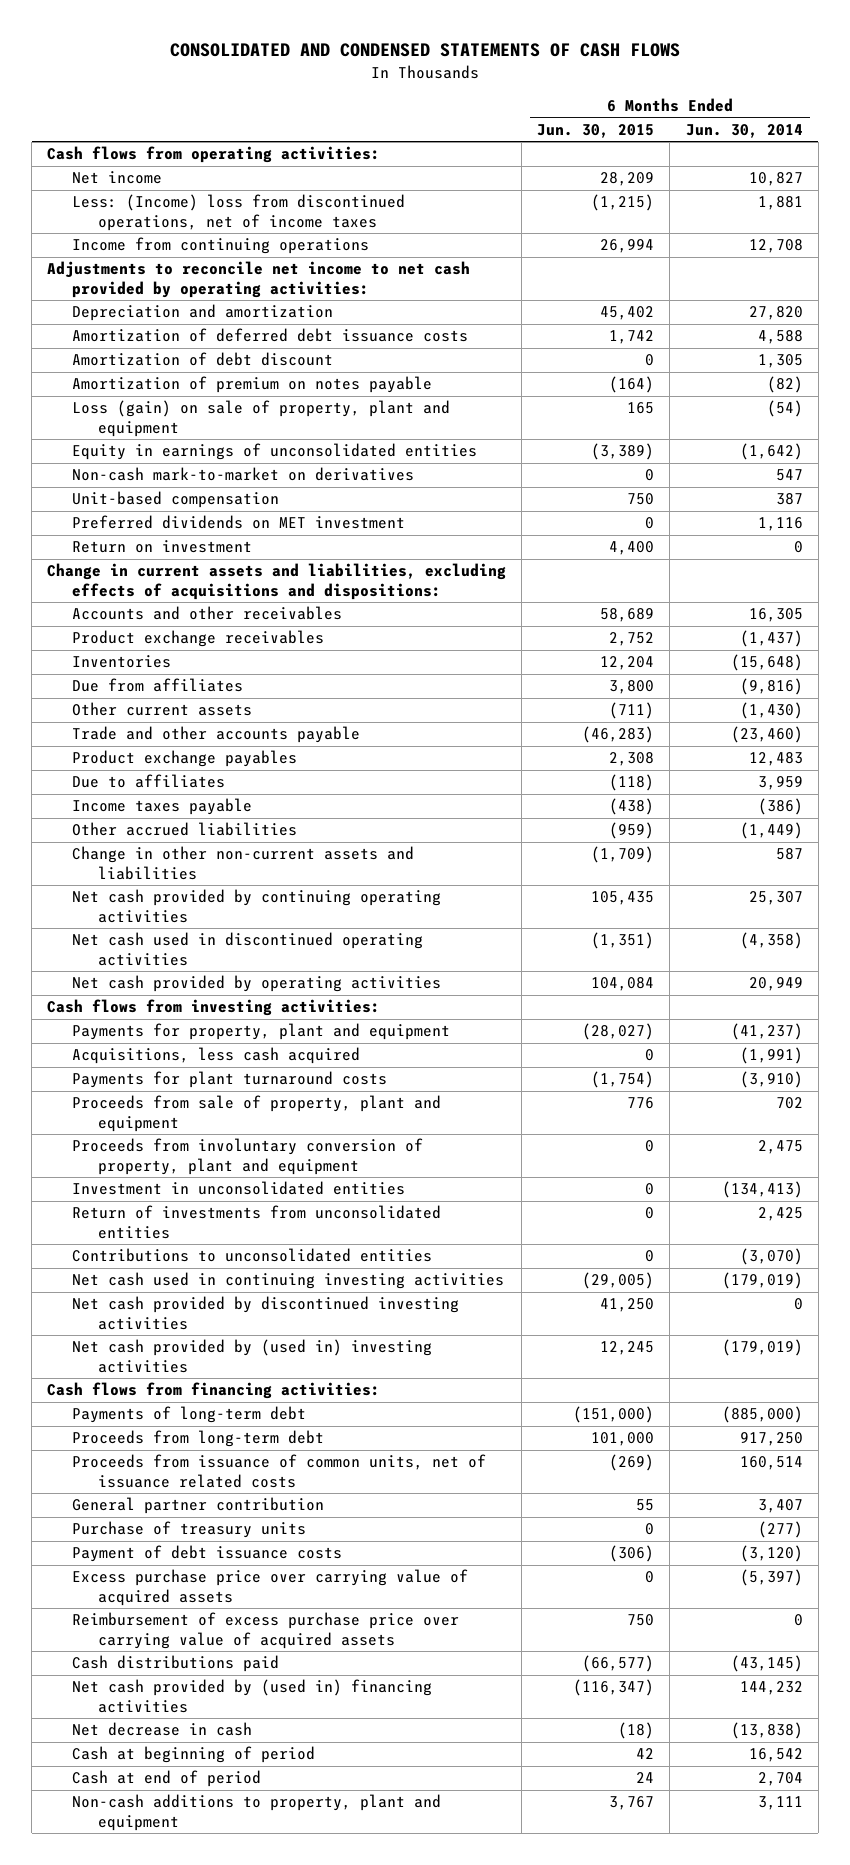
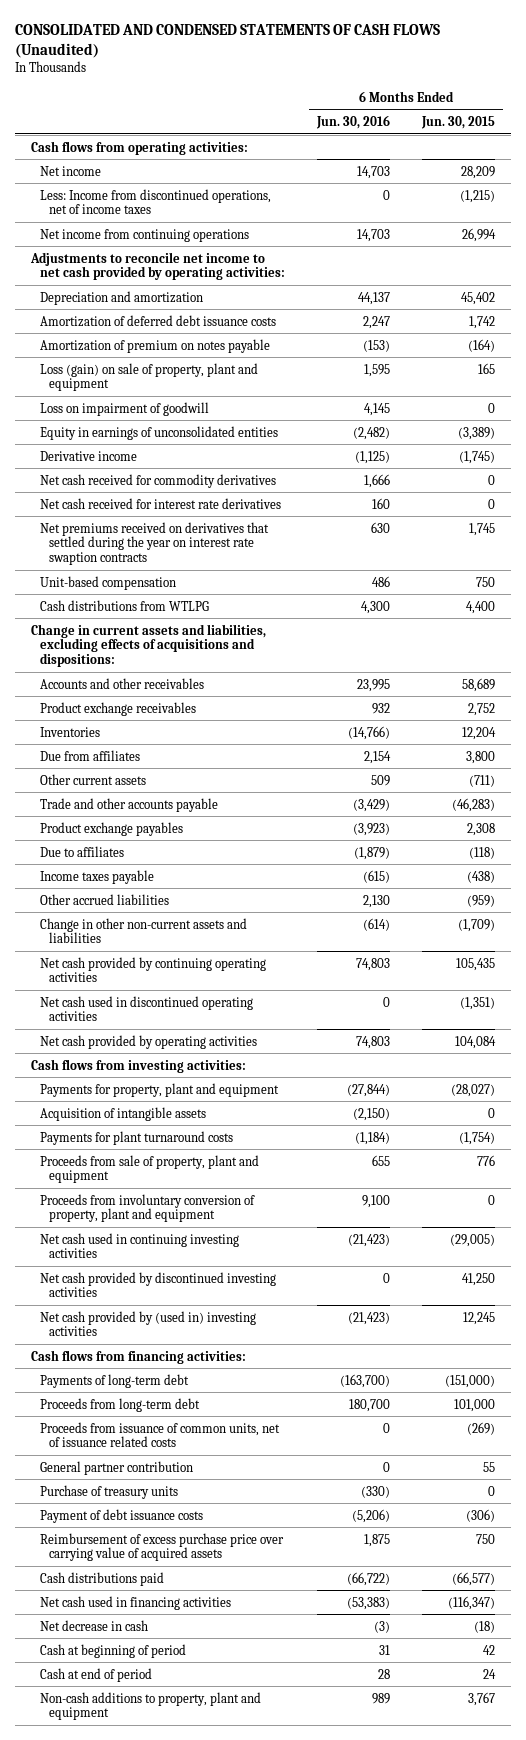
- CONSOLIDATED AND CONDENSED STATEMENTS OF CASH FLOWS
+ CONSOLIDATED AND CONDENSED STATEMENTS OF CASH FLOWS (Unaudited)
- | 6 Months Ended Jun. 30, 2015 | 6 Months Ended Jun. 30, 2014
+ | 6 Months Ended Jun. 30, 2016 | 6 Months Ended Jun. 30, 2015
- Less: (Income) loss from discontinued operations, net of income taxes | (1,215) | 1,881
- Income from continuing operations | 26,994 | 12,708
+ Less: Income from discontinued operations, net of income taxes | 0 | (1,215)
+ Net income from continuing operations | 14,703 | 26,994
- Amortization of debt discount | 0 | 1,305
+ Loss on impairment of goodwill | 4,145 | 0
- Non-cash mark-to-market on derivatives | 0 | 547
+ Derivative income | (1,125) | (1,745)
+ Net cash received for commodity derivatives | 1,666 | 0
+ Net cash received for interest rate derivatives | 160 | 0
+ Net premiums received on derivatives that settled during the year on interest rate swaption contracts | 630 | 1,745
- Preferred dividends on MET investment | 0 | 1,116
- Return on investment | 4,400 | 0
+ Cash distributions from WTLPG | 4,300 | 4,400
- Acquisitions, less cash acquired | 0 | (1,991)
+ Acquisition of intangible assets | (2,150) | 0
- Investment in unconsolidated entities | 0 | (134,413)
- Return of investments from unconsolidated entities | 0 | 2,425
- Contributions to unconsolidated entities | 0 | (3,070)
- Excess purchase price over carrying value of acquired assets | 0 | (5,397)
- Net cash provided by (used in) financing activities | (116,347) | 144,232
+ Net cash used in financing activities | (53,383) | (116,347)

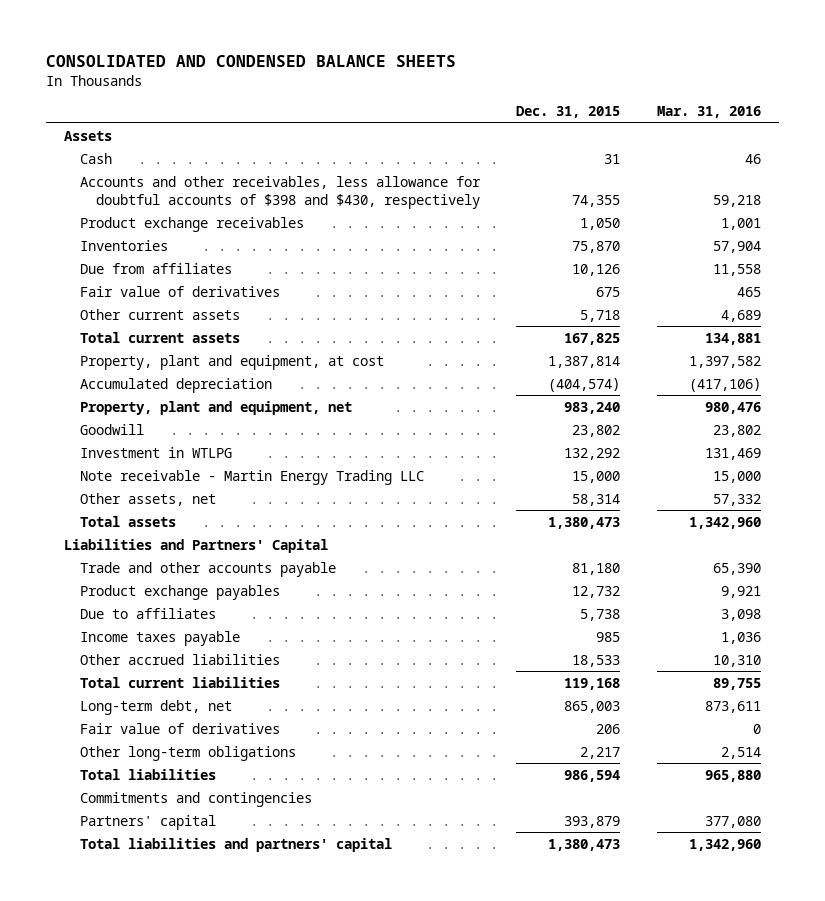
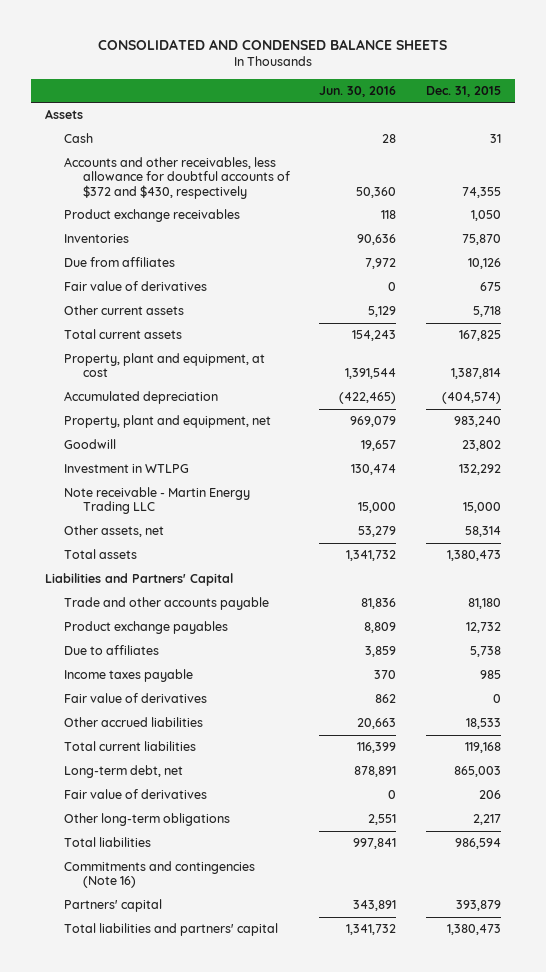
- | Dec. 31, 2015 | Mar. 31, 2016
+ | Jun. 30, 2016 | Dec. 31, 2015
- Accounts and other receivables, less allowance for doubtful accounts of $398 and $430, respectively | 74,355 | 59,218
+ Accounts and other receivables, less allowance for doubtful accounts of $372 and $430, respectively | 50,360 | 74,355
+ Fair value of derivatives | 862 | 0
- Commitments and contingencies
+ Commitments and contingencies (Note 16)

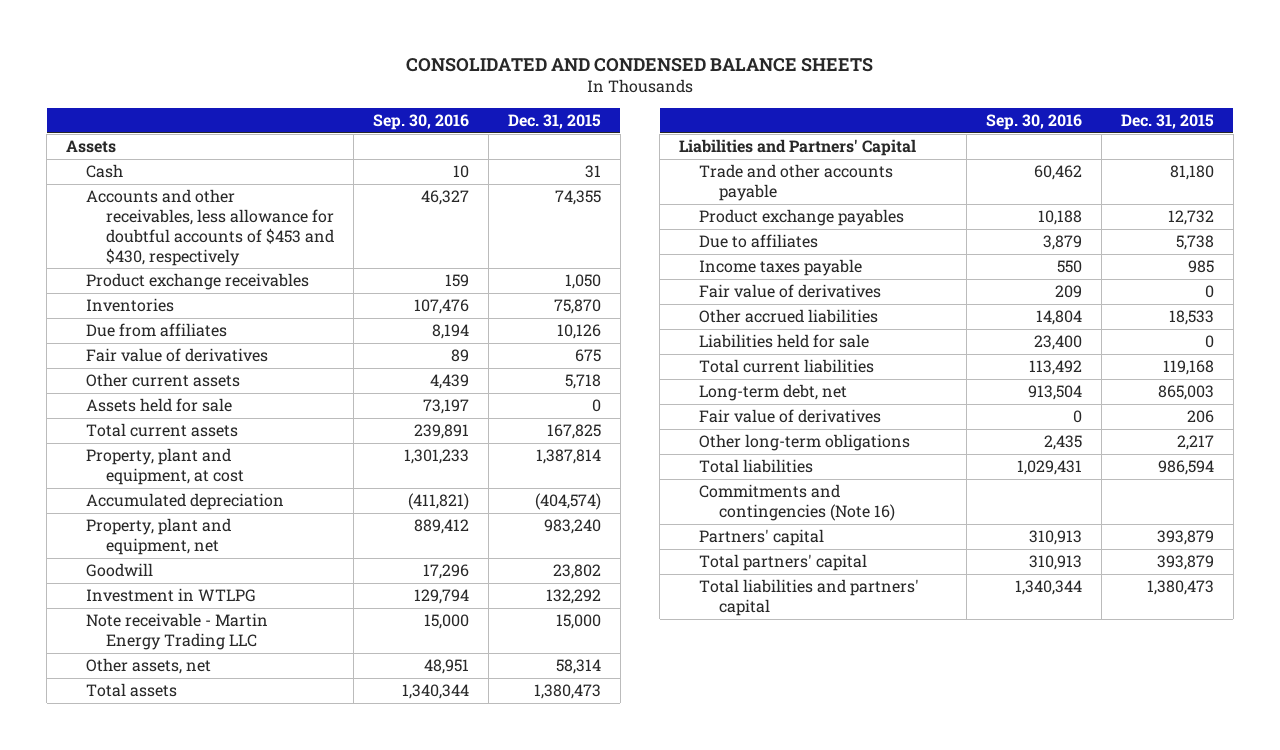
- | Jun. 30, 2016 | Dec. 31, 2015
+ | Sep. 30, 2016 | Dec. 31, 2015
- Accounts and other receivables, less allowance for doubtful accounts of $372 and $430, respectively | 50,360 | 74,355
+ Accounts and other receivables, less allowance for doubtful accounts of $453 and $430, respectively | 46,327 | 74,355
+ Assets held for sale | 73,197 | 0
+ Liabilities held for sale | 23,400 | 0
+ Total partners' capital | 310,913 | 393,879

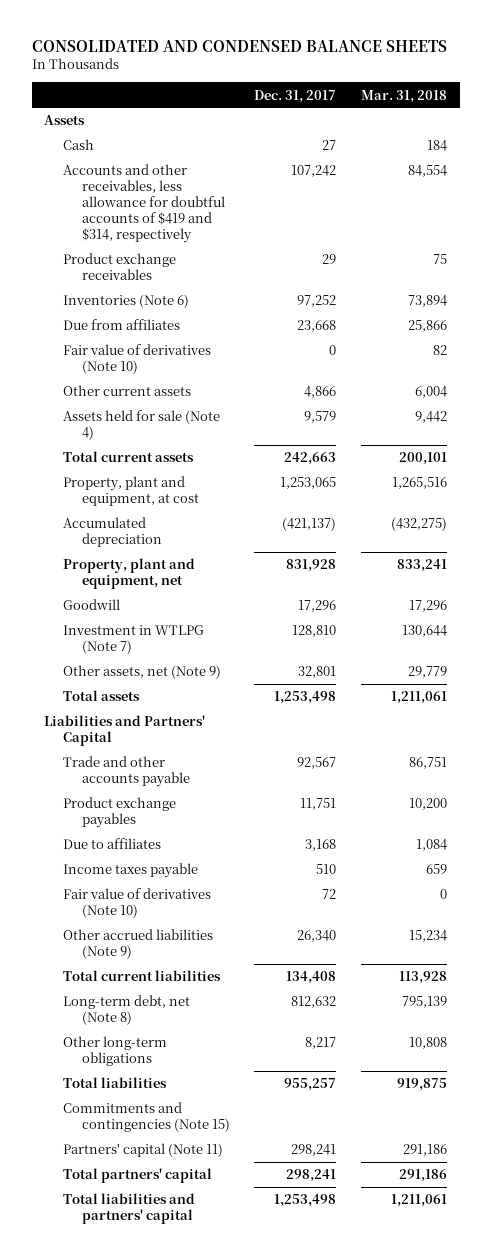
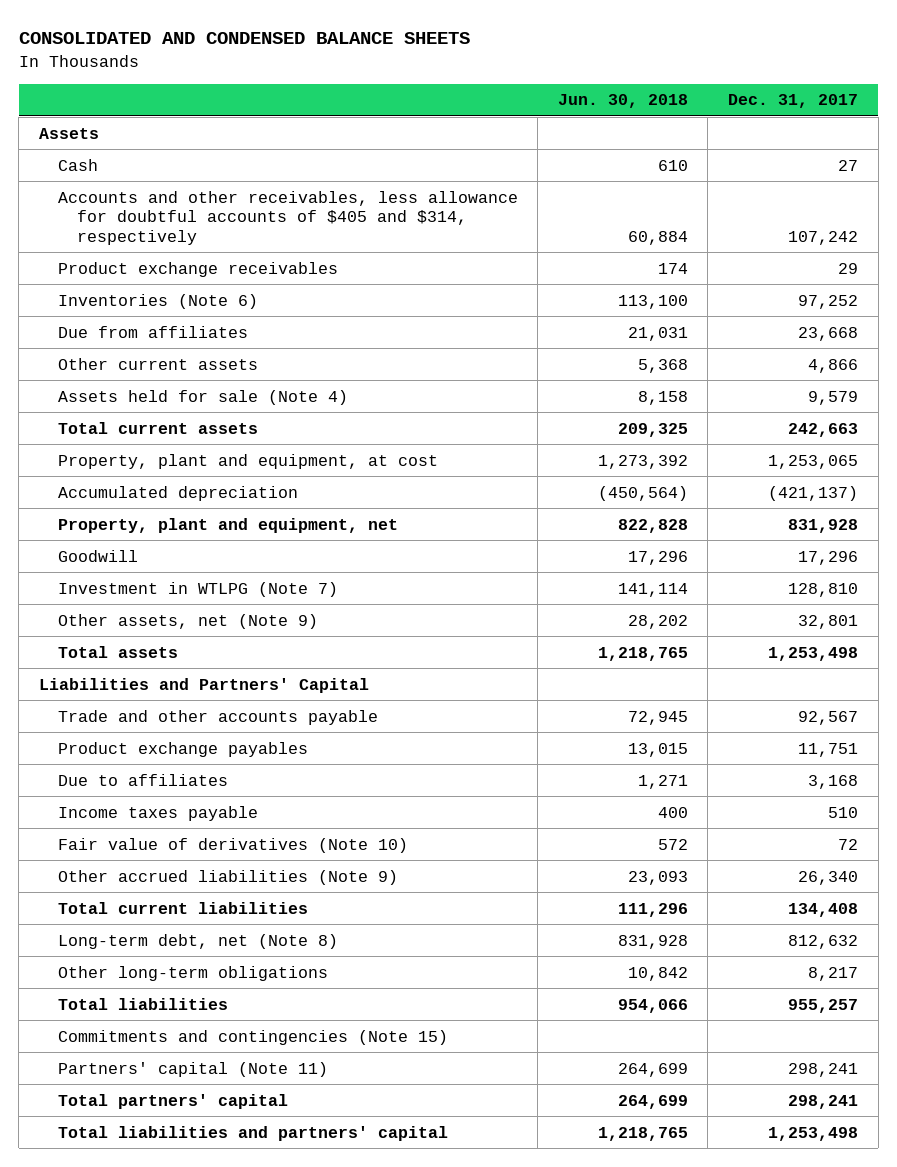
- | Dec. 31, 2017 | Mar. 31, 2018
+ | Jun. 30, 2018 | Dec. 31, 2017
- Accounts and other receivables, less allowance for doubtful accounts of $419 and $314, respectively | 107,242 | 84,554
+ Accounts and other receivables, less allowance for doubtful accounts of $405 and $314, respectively | 60,884 | 107,242
- Fair value of derivatives (Note 10) | 0 | 82

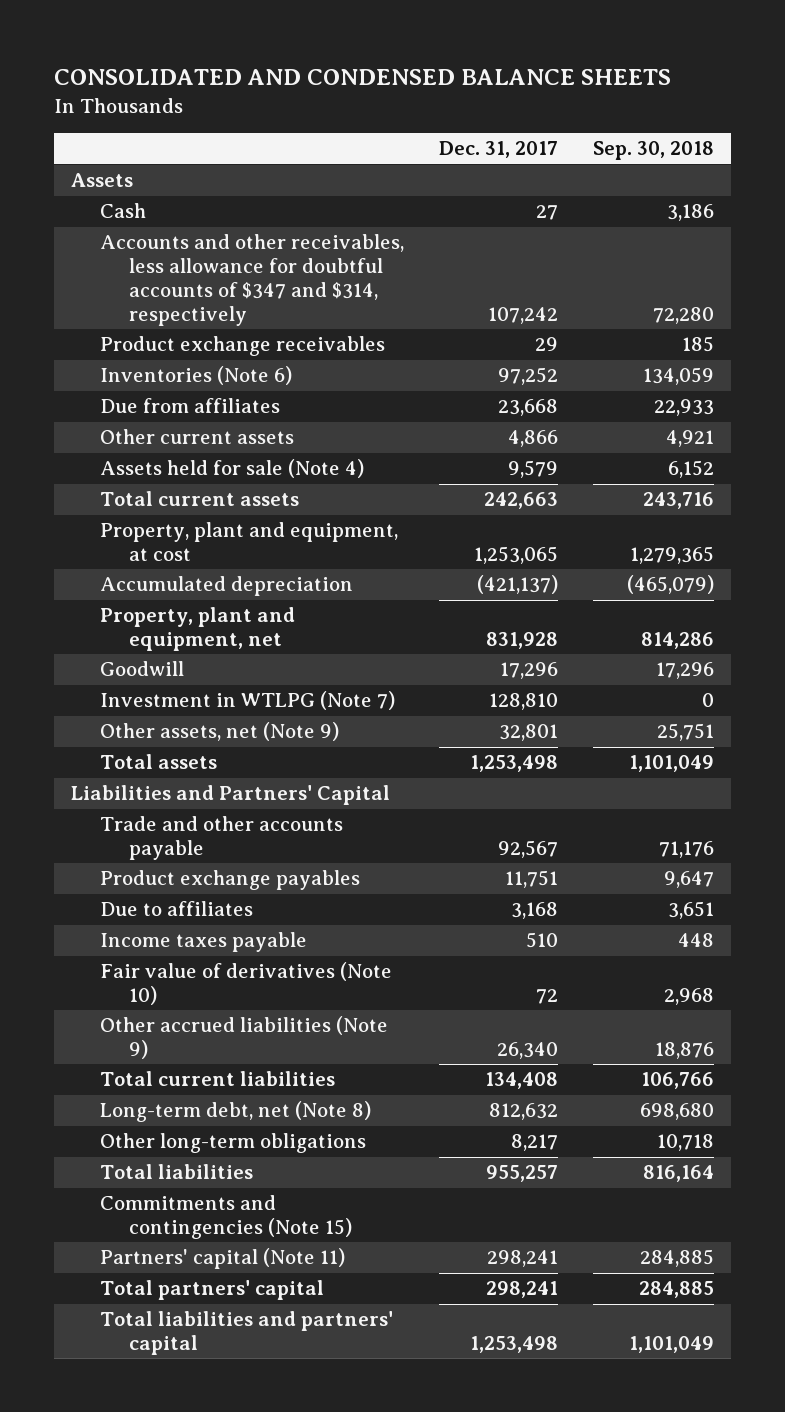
- | Jun. 30, 2018 | Dec. 31, 2017
+ | Dec. 31, 2017 | Sep. 30, 2018
- Accounts and other receivables, less allowance for doubtful accounts of $405 and $314, respectively | 60,884 | 107,242
+ Accounts and other receivables, less allowance for doubtful accounts of $347 and $314, respectively | 107,242 | 72,280

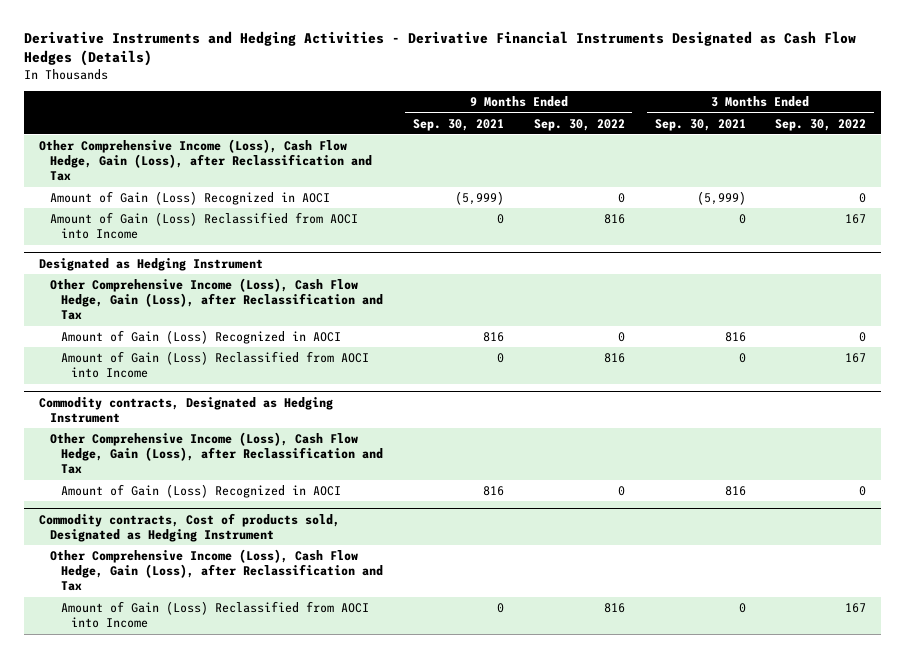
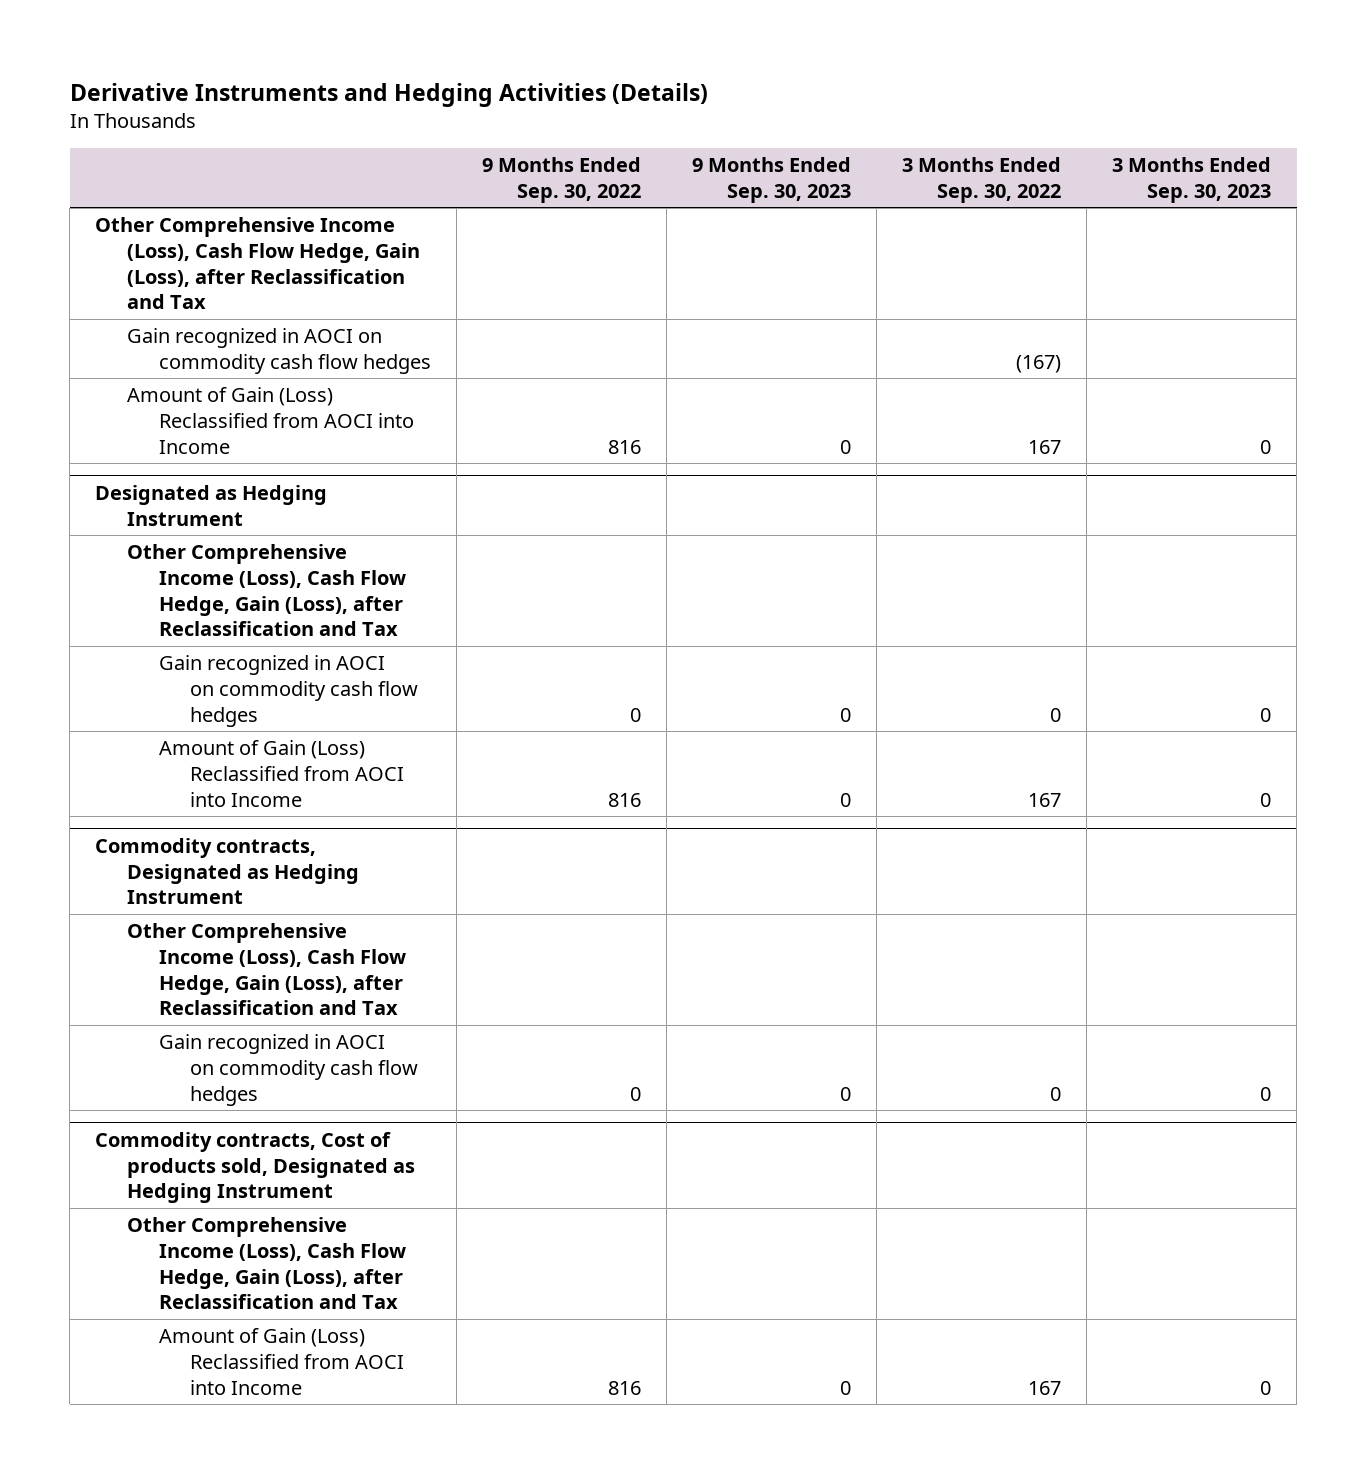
- Derivative Instruments and Hedging Activities - Derivative Financial Instruments Designated as Cash Flow Hedges (Details)
+ Derivative Instruments and Hedging Activities (Details)
- | 9 Months Ended Sep. 30, 2021 | 9 Months Ended Sep. 30, 2022 | 3 Months Ended Sep. 30, 2021 | 3 Months Ended Sep. 30, 2022
+ | 9 Months Ended Sep. 30, 2022 | 9 Months Ended Sep. 30, 2023 | 3 Months Ended Sep. 30, 2022 | 3 Months Ended Sep. 30, 2023
- Amount of Gain (Loss) Recognized in AOCI | (5,999) | 0 | (5,999) | 0
+ Gain recognized in AOCI on commodity cash flow hedges | | | (167) |
@ Designated as Hedging Instrument
- Amount of Gain (Loss) Recognized in AOCI | 816 | 0 | 816 | 0
+ Gain recognized in AOCI on commodity cash flow hedges | 0 | 0 | 0 | 0
@ Commodity contracts, Designated as Hedging Instrument
- Amount of Gain (Loss) Recognized in AOCI | 816 | 0 | 816 | 0
+ Gain recognized in AOCI on commodity cash flow hedges | 0 | 0 | 0 | 0

